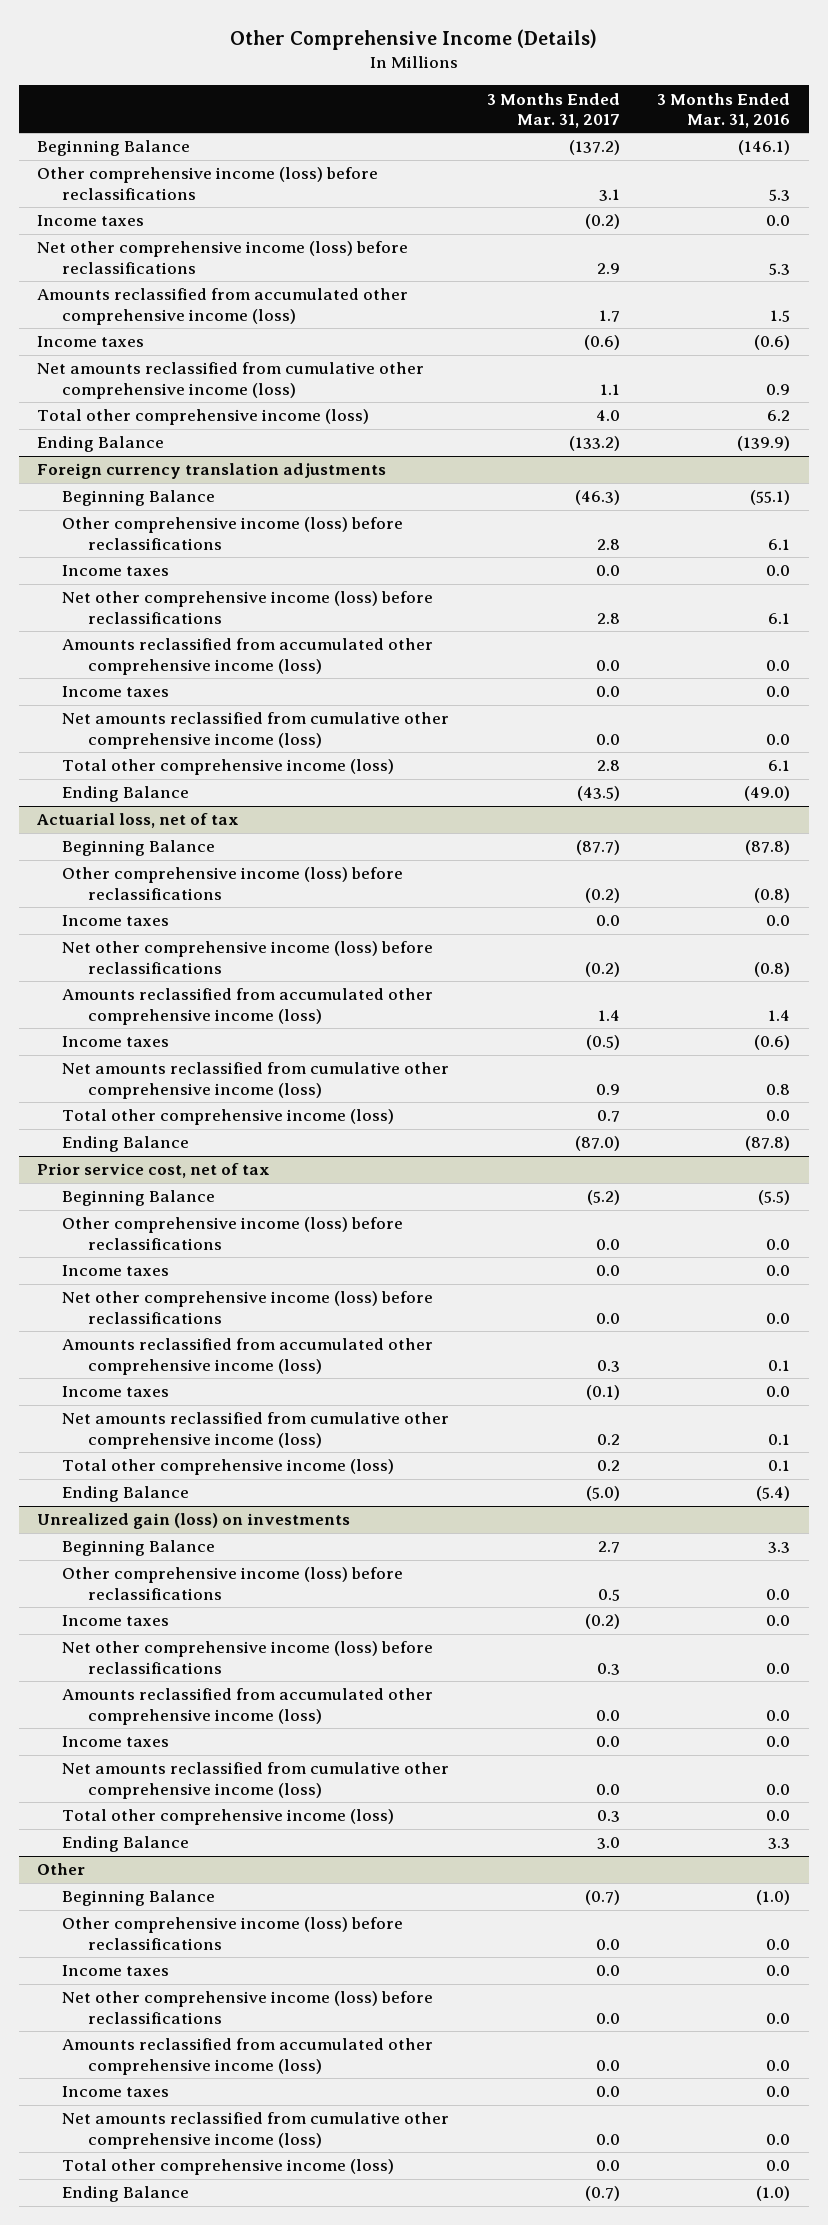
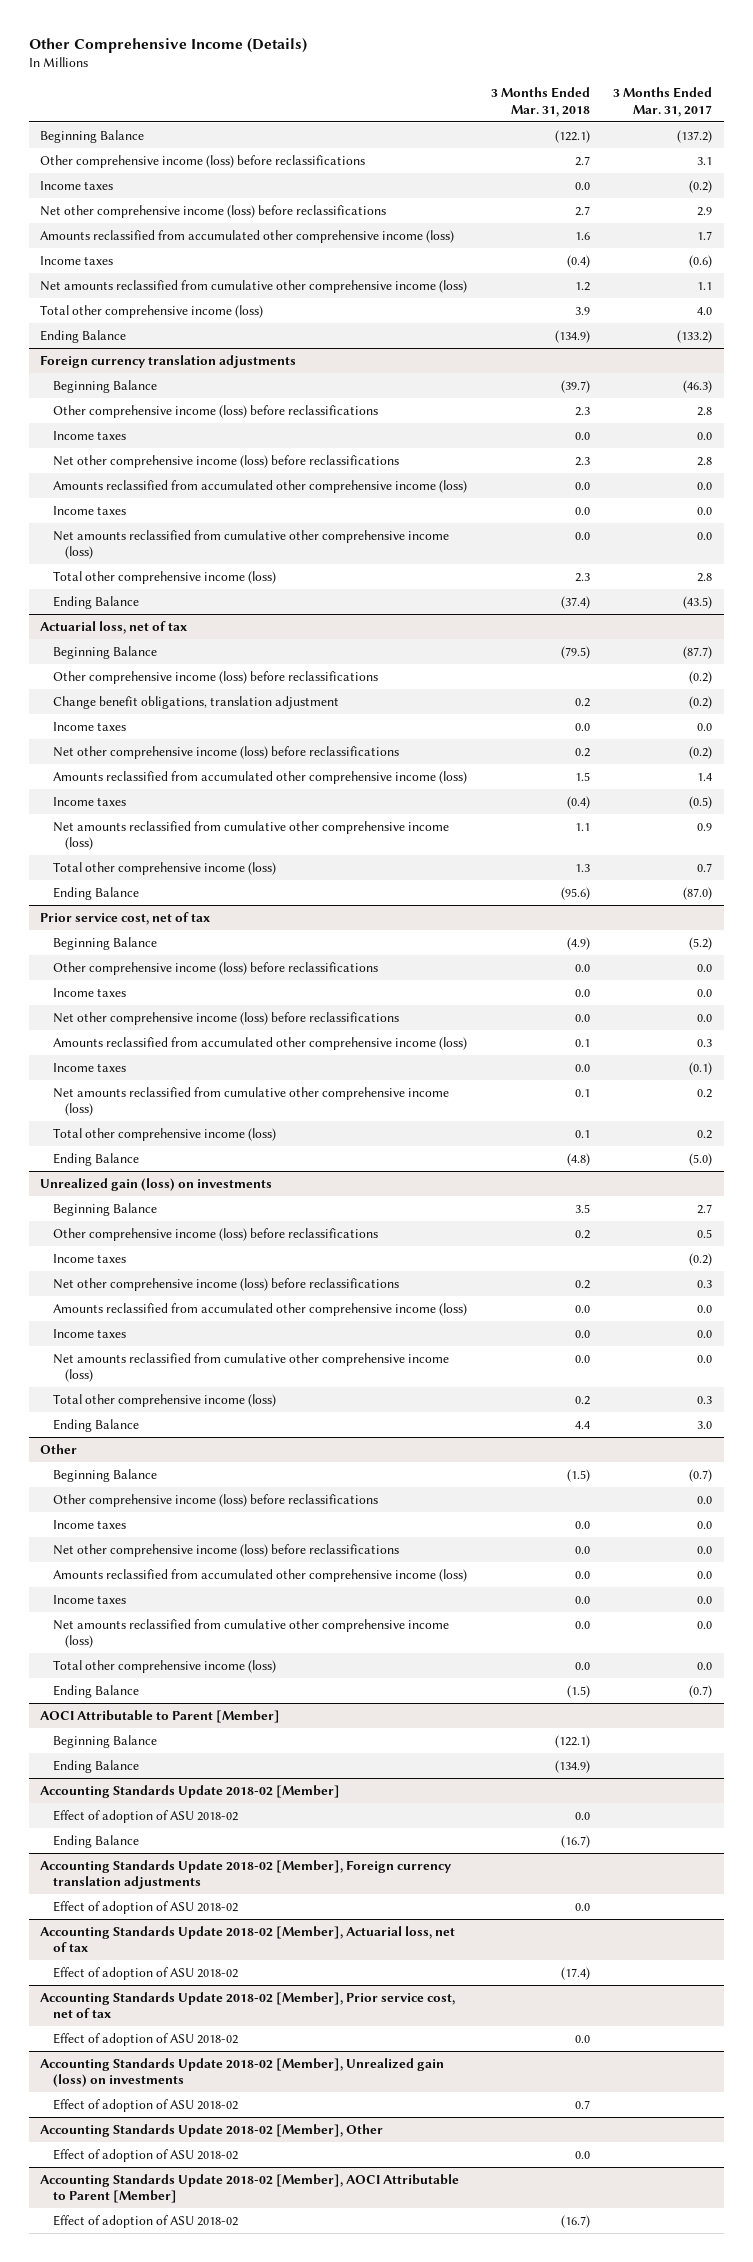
- | 3 Months Ended Mar. 31, 2017 | 3 Months Ended Mar. 31, 2016
+ | 3 Months Ended Mar. 31, 2018 | 3 Months Ended Mar. 31, 2017
@ Actuarial loss, net of tax
+ Change benefit obligations, translation adjustment | 0.2 | (0.2)
+ AOCI Attributable to Parent [Member]
+ Beginning Balance | (122.1) |
+ Ending Balance | (134.9) |
+ Accounting Standards Update 2018-02 [Member]
+ Effect of adoption of ASU 2018-02 | 0.0 |
+ Ending Balance | (16.7) |
+ Accounting Standards Update 2018-02 [Member], Foreign currency translation adjustments
+ Effect of adoption of ASU 2018-02 | 0.0 |
+ Accounting Standards Update 2018-02 [Member], Actuarial loss, net of tax
+ Effect of adoption of ASU 2018-02 | (17.4) |
+ Accounting Standards Update 2018-02 [Member], Prior service cost, net of tax
+ Effect of adoption of ASU 2018-02 | 0.0 |
+ Accounting Standards Update 2018-02 [Member], Unrealized gain (loss) on investments
+ Effect of adoption of ASU 2018-02 | 0.7 |
+ Accounting Standards Update 2018-02 [Member], Other
+ Effect of adoption of ASU 2018-02 | 0.0 |
+ Accounting Standards Update 2018-02 [Member], AOCI Attributable to Parent [Member]
+ Effect of adoption of ASU 2018-02 | (16.7) |

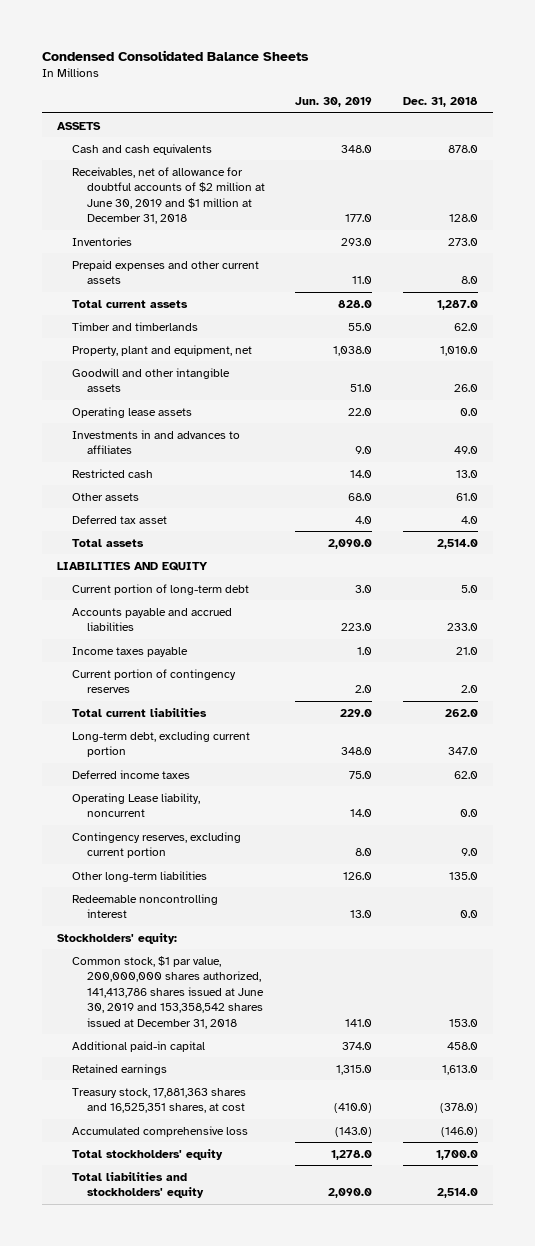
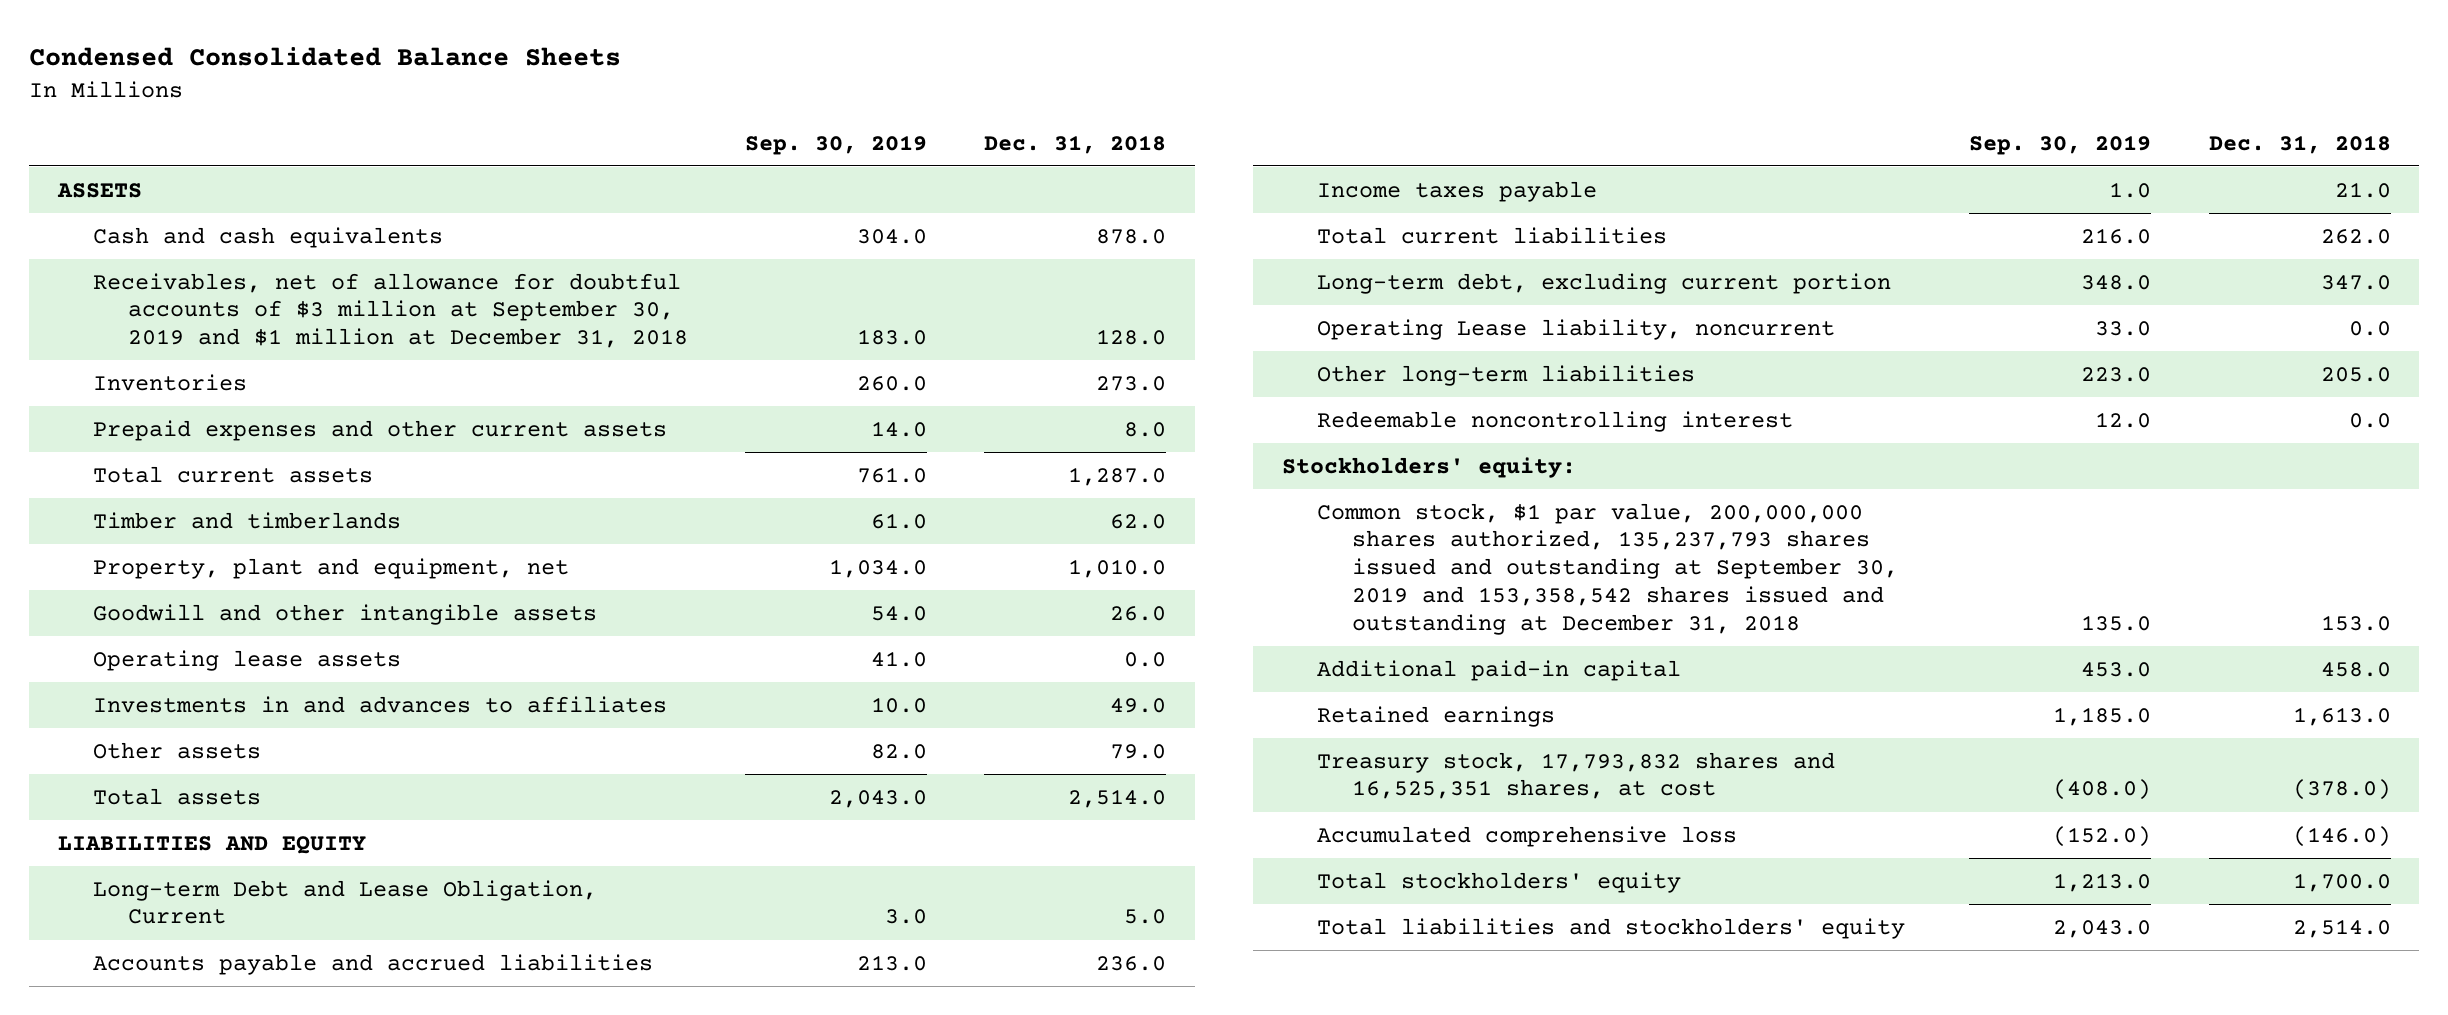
- | Jun. 30, 2019 | Dec. 31, 2018
+ | Sep. 30, 2019 | Dec. 31, 2018
- Receivables, net of allowance for doubtful accounts of $2 million at June 30, 2019 and $1 million at December 31, 2018 | 177.0 | 128.0
+ Receivables, net of allowance for doubtful accounts of $3 million at September 30, 2019 and $1 million at December 31, 2018 | 183.0 | 128.0
- Restricted cash | 14.0 | 13.0
- Other assets | 68.0 | 61.0
- Deferred tax asset | 4.0 | 4.0
+ Other assets | 82.0 | 79.0
- Current portion of long-term debt | 3.0 | 5.0
- Accounts payable and accrued liabilities | 223.0 | 233.0
+ Long-term Debt and Lease Obligation, Current | 3.0 | 5.0
+ Accounts payable and accrued liabilities | 213.0 | 236.0
- Current portion of contingency reserves | 2.0 | 2.0
- Deferred income taxes | 75.0 | 62.0
- Contingency reserves, excluding current portion | 8.0 | 9.0
- Other long-term liabilities | 126.0 | 135.0
+ Other long-term liabilities | 223.0 | 205.0
- Common stock, $1 par value, 200,000,000 shares authorized, 141,413,786 shares issued at June 30, 2019 and 153,358,542 shares issued at December 31, 2018 | 141.0 | 153.0
+ Common stock, $1 par value, 200,000,000 shares authorized, 135,237,793 shares issued and outstanding at September 30, 2019 and 153,358,542 shares issued and outstanding at December 31, 2018 | 135.0 | 153.0
- Treasury stock, 17,881,363 shares and 16,525,351 shares, at cost | (410.0) | (378.0)
+ Treasury stock, 17,793,832 shares and 16,525,351 shares, at cost | (408.0) | (378.0)

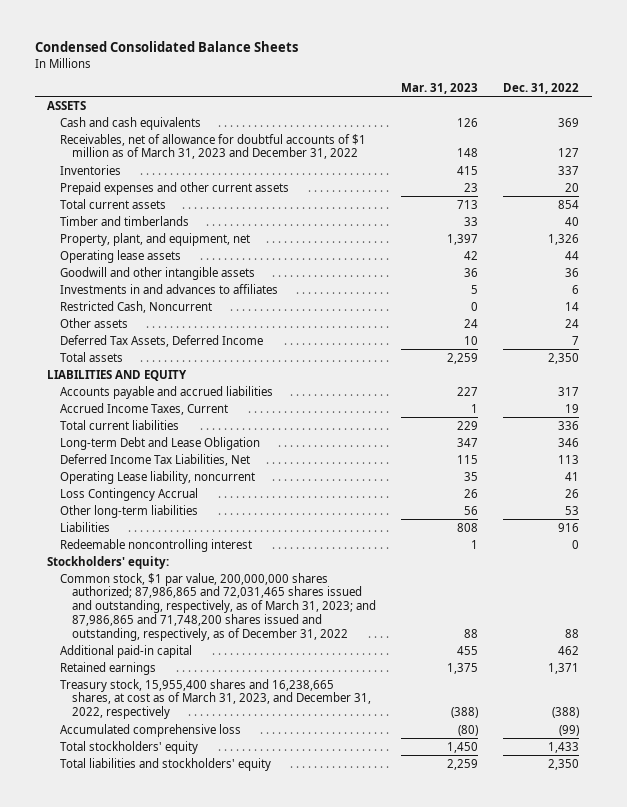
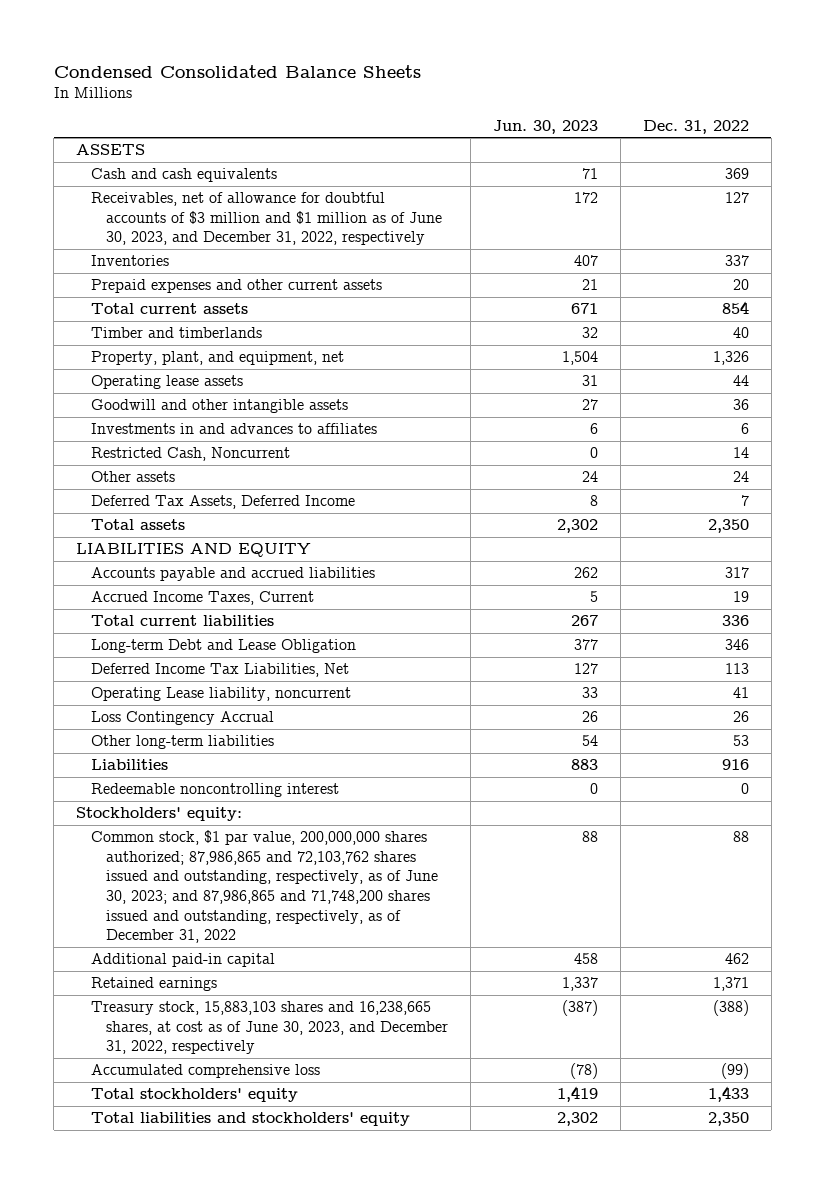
- | Mar. 31, 2023 | Dec. 31, 2022
+ | Jun. 30, 2023 | Dec. 31, 2022
- Receivables, net of allowance for doubtful accounts of $1 million as of March 31, 2023 and December 31, 2022 | 148 | 127
+ Receivables, net of allowance for doubtful accounts of $3 million and $1 million as of June 30, 2023, and December 31, 2022, respectively | 172 | 127
- Common stock, $1 par value, 200,000,000 shares authorized; 87,986,865 and 72,031,465 shares issued and outstanding, respectively, as of March 31, 2023; and 87,986,865 and 71,748,200 shares issued and outstanding, respectively, as of December 31, 2022 | 88 | 88
+ Common stock, $1 par value, 200,000,000 shares authorized; 87,986,865 and 72,103,762 shares issued and outstanding, respectively, as of June 30, 2023; and 87,986,865 and 71,748,200 shares issued and outstanding, respectively, as of December 31, 2022 | 88 | 88
- Treasury stock, 15,955,400 shares and 16,238,665 shares, at cost as of March 31, 2023, and December 31, 2022, respectively | (388) | (388)
+ Treasury stock, 15,883,103 shares and 16,238,665 shares, at cost as of June 30, 2023, and December 31, 2022, respectively | (387) | (388)

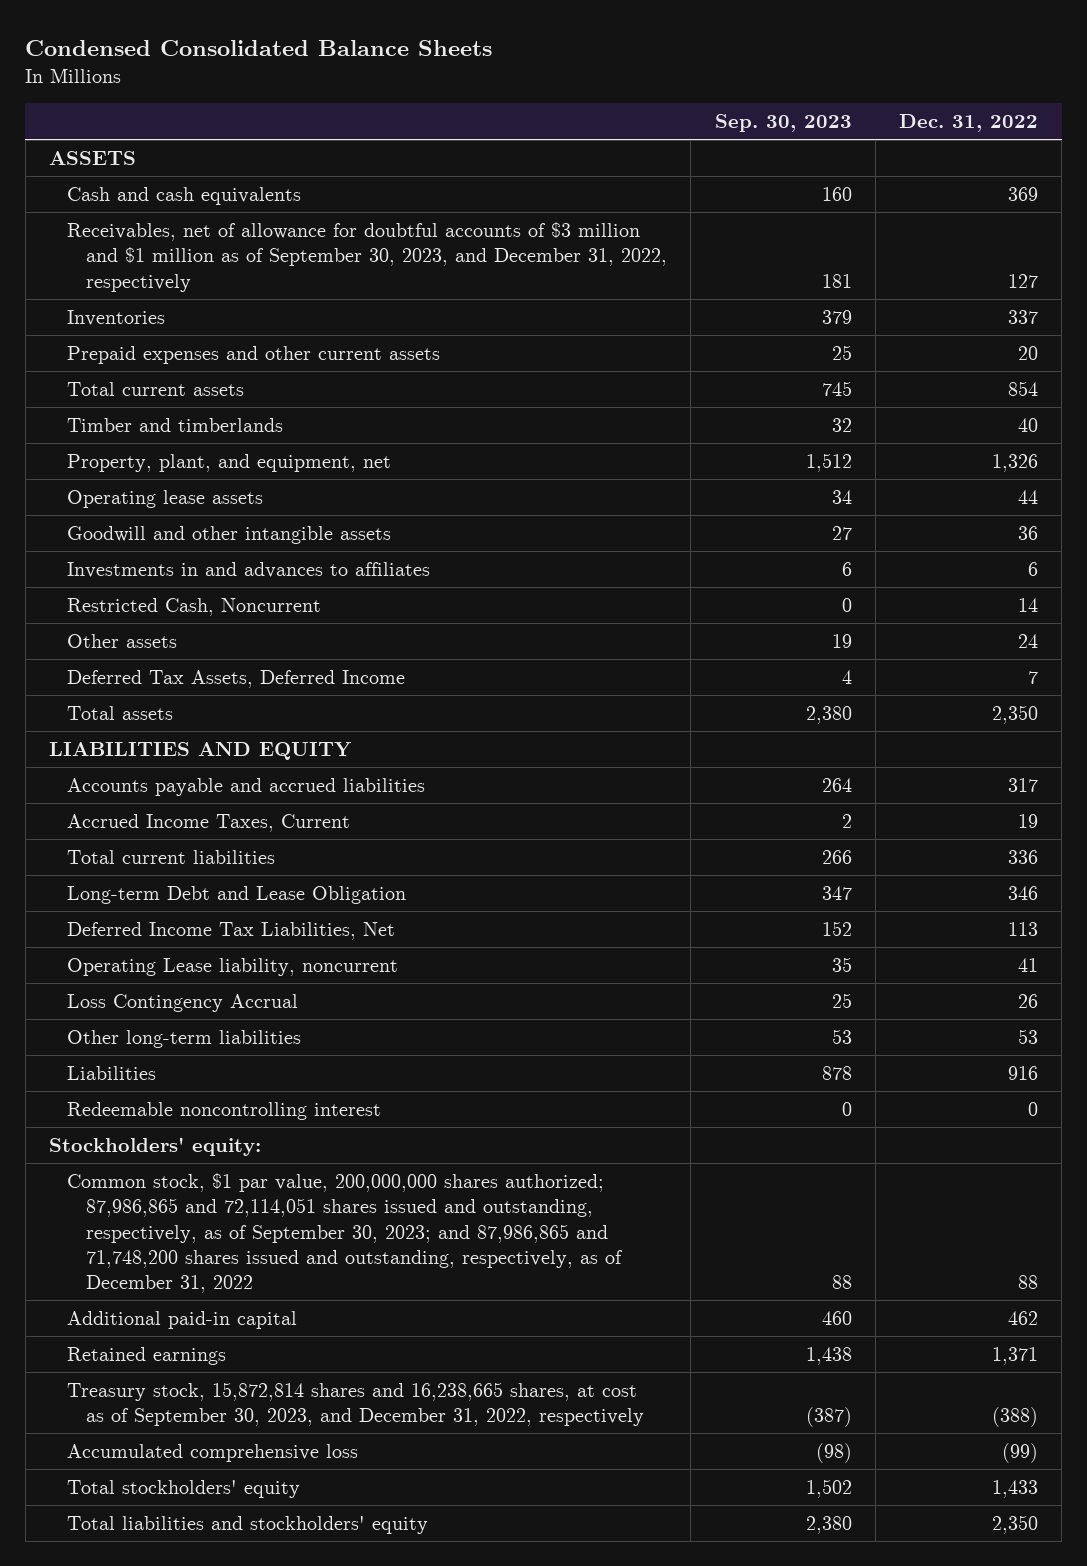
- | Jun. 30, 2023 | Dec. 31, 2022
+ | Sep. 30, 2023 | Dec. 31, 2022
- Receivables, net of allowance for doubtful accounts of $3 million and $1 million as of June 30, 2023, and December 31, 2022, respectively | 172 | 127
+ Receivables, net of allowance for doubtful accounts of $3 million and $1 million as of September 30, 2023, and December 31, 2022, respectively | 181 | 127
- Common stock, $1 par value, 200,000,000 shares authorized; 87,986,865 and 72,103,762 shares issued and outstanding, respectively, as of June 30, 2023; and 87,986,865 and 71,748,200 shares issued and outstanding, respectively, as of December 31, 2022 | 88 | 88
+ Common stock, $1 par value, 200,000,000 shares authorized; 87,986,865 and 72,114,051 shares issued and outstanding, respectively, as of September 30, 2023; and 87,986,865 and 71,748,200 shares issued and outstanding, respectively, as of December 31, 2022 | 88 | 88
- Treasury stock, 15,883,103 shares and 16,238,665 shares, at cost as of June 30, 2023, and December 31, 2022, respectively | (387) | (388)
+ Treasury stock, 15,872,814 shares and 16,238,665 shares, at cost as of September 30, 2023, and December 31, 2022, respectively | (387) | (388)

